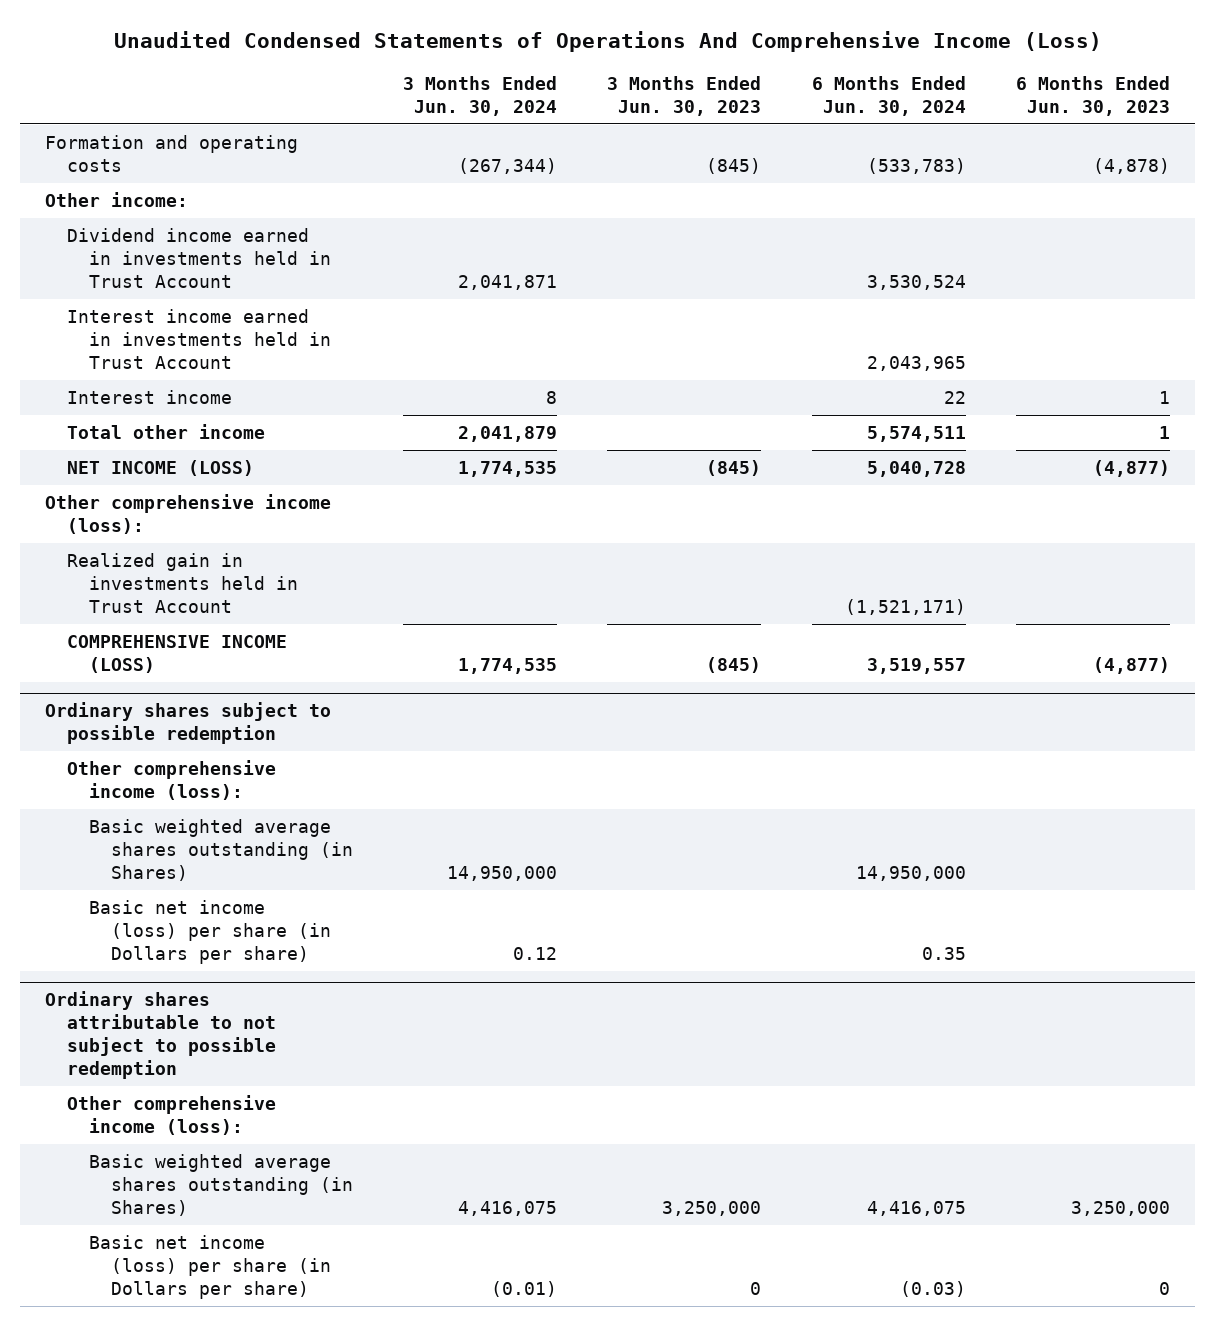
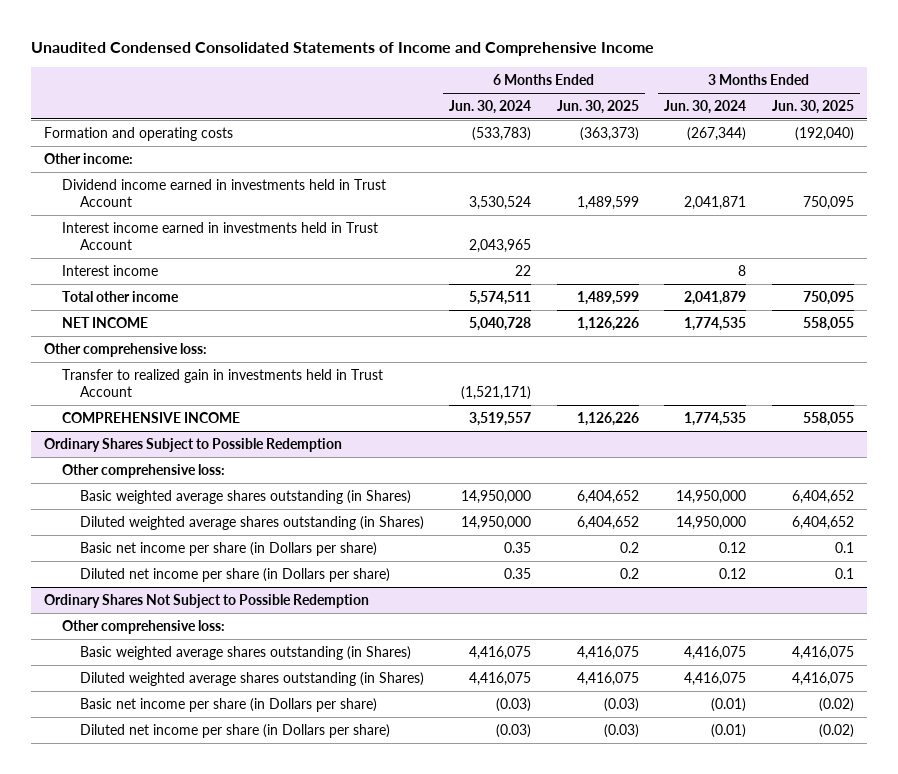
- Unaudited Condensed Statements of Operations And Comprehensive Income (Loss)
+ Unaudited Condensed Consolidated Statements of Income and Comprehensive Income
- | 3 Months Ended Jun. 30, 2024 | 3 Months Ended Jun. 30, 2023 | 6 Months Ended Jun. 30, 2024 | 6 Months Ended Jun. 30, 2023
+ | 6 Months Ended Jun. 30, 2024 | 6 Months Ended Jun. 30, 2025 | 3 Months Ended Jun. 30, 2024 | 3 Months Ended Jun. 30, 2025
- NET INCOME (LOSS) | 1,774,535 | (845) | 5,040,728 | (4,877)
- Other comprehensive income (loss):
- Realized gain in investments held in Trust Account | | | (1,521,171) |
- COMPREHENSIVE INCOME (LOSS) | 1,774,535 | (845) | 3,519,557 | (4,877)
- Ordinary shares subject to possible redemption
- Other comprehensive income (loss):
+ NET INCOME | 5,040,728 | 1,126,226 | 1,774,535 | 558,055
+ Other comprehensive loss:
+ Transfer to realized gain in investments held in Trust Account | (1,521,171) | | |
+ COMPREHENSIVE INCOME | 3,519,557 | 1,126,226 | 1,774,535 | 558,055
+ Ordinary Shares Subject to Possible Redemption
+ Other comprehensive loss:
- Basic net income (loss) per share (in Dollars per share) | 0.12 | | 0.35 |
- Ordinary shares attributable to not subject to possible redemption
- Other comprehensive income (loss):
+ Diluted weighted average shares outstanding (in Shares) | 14,950,000 | 6,404,652 | 14,950,000 | 6,404,652
+ Basic net income per share (in Dollars per share) | 0.35 | 0.2 | 0.12 | 0.1
+ Diluted net income per share (in Dollars per share) | 0.35 | 0.2 | 0.12 | 0.1
+ Ordinary Shares Not Subject to Possible Redemption
+ Other comprehensive loss:
- Basic net income (loss) per share (in Dollars per share) | (0.01) | 0 | (0.03) | 0
+ Diluted weighted average shares outstanding (in Shares) | 4,416,075 | 4,416,075 | 4,416,075 | 4,416,075
+ Basic net income per share (in Dollars per share) | (0.03) | (0.03) | (0.01) | (0.02)
+ Diluted net income per share (in Dollars per share) | (0.03) | (0.03) | (0.01) | (0.02)

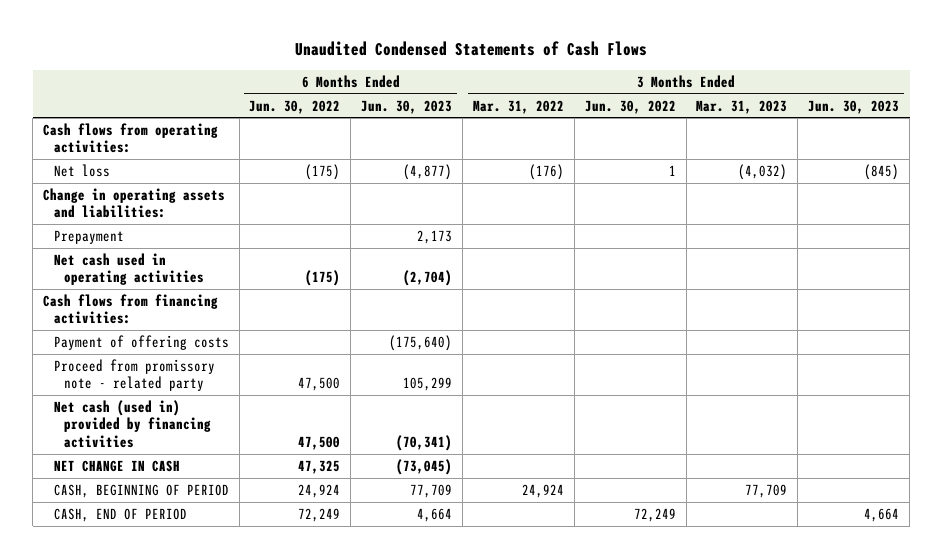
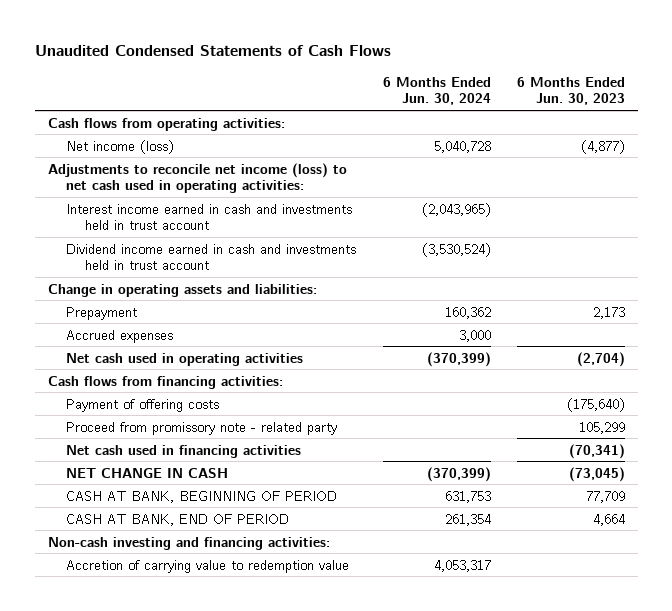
- | 6 Months Ended Jun. 30, 2022 | 6 Months Ended Jun. 30, 2023 | 3 Months Ended Mar. 31, 2022 | 3 Months Ended Jun. 30, 2022 | 3 Months Ended Mar. 31, 2023 | 3 Months Ended Jun. 30, 2023
+ | 6 Months Ended Jun. 30, 2024 | 6 Months Ended Jun. 30, 2023
- Net loss | (175) | (4,877) | (176) | 1 | (4,032) | (845)
+ Net income (loss) | 5,040,728 | (4,877)
+ Adjustments to reconcile net income (loss) to net cash used in operating activities:
+ Interest income earned in cash and investments held in trust account | (2,043,965) |
+ Dividend income earned in cash and investments held in trust account | (3,530,524) |
+ Accrued expenses | 3,000 |
- Net cash (used in) provided by financing activities | 47,500 | (70,341) | | | |
+ Net cash used in financing activities | | (70,341)
- CASH, BEGINNING OF PERIOD | 24,924 | 77,709 | 24,924 | | 77,709 |
- CASH, END OF PERIOD | 72,249 | 4,664 | | 72,249 | | 4,664
+ CASH AT BANK, BEGINNING OF PERIOD | 631,753 | 77,709
+ CASH AT BANK, END OF PERIOD | 261,354 | 4,664
+ Non-cash investing and financing activities:
+ Accretion of carrying value to redemption value | 4,053,317 |

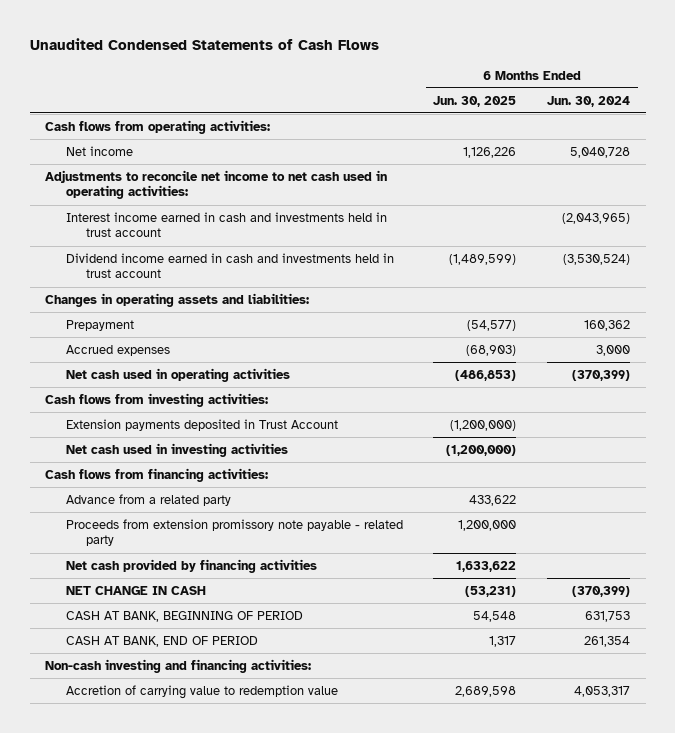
- | 6 Months Ended Jun. 30, 2024 | 6 Months Ended Jun. 30, 2023
+ | 6 Months Ended Jun. 30, 2025 | 6 Months Ended Jun. 30, 2024
- Net income (loss) | 5,040,728 | (4,877)
- Adjustments to reconcile net income (loss) to net cash used in operating activities:
+ Net income | 1,126,226 | 5,040,728
+ Adjustments to reconcile net income to net cash used in operating activities:
- Change in operating assets and liabilities:
+ Changes in operating assets and liabilities:
+ Cash flows from investing activities:
+ Extension payments deposited in Trust Account | (1,200,000) |
+ Net cash used in investing activities | (1,200,000) |
- Payment of offering costs | | (175,640)
- Proceed from promissory note - related party | | 105,299
- Net cash used in financing activities | | (70,341)
+ Advance from a related party | 433,622 |
+ Proceeds from extension promissory note payable - related party | 1,200,000 |
+ Net cash provided by financing activities | 1,633,622 |

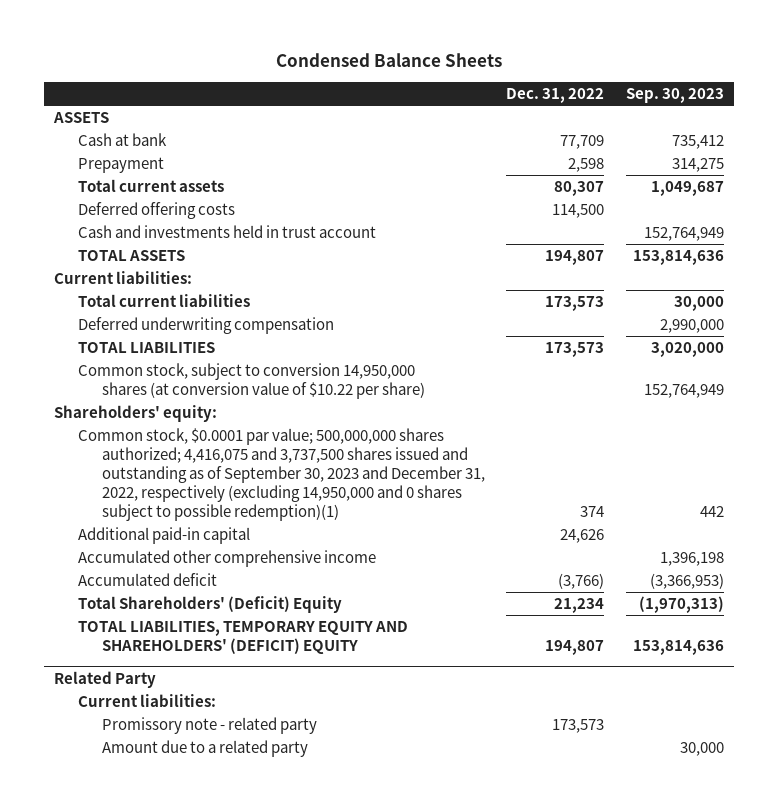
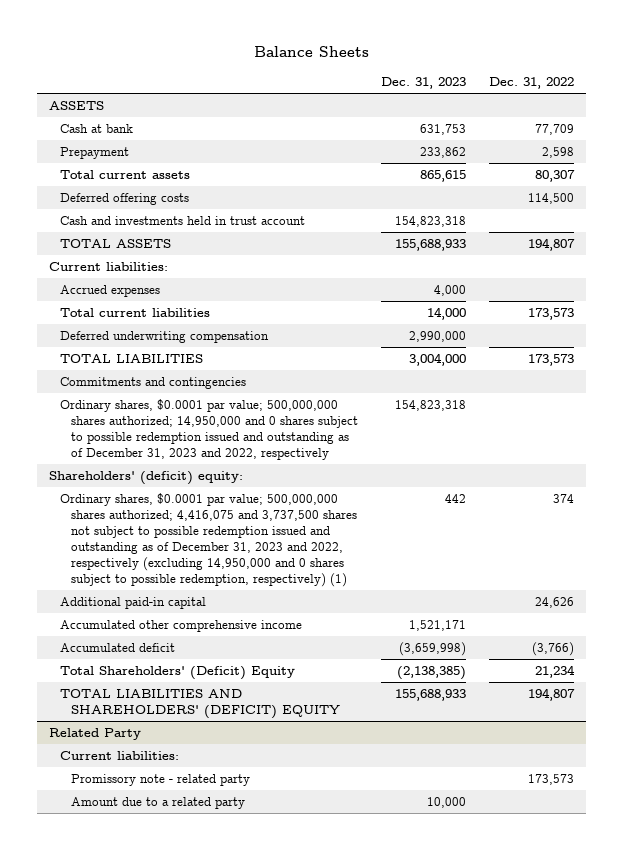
- Condensed Balance Sheets
+ Balance Sheets
- | Dec. 31, 2022 | Sep. 30, 2023
+ | Dec. 31, 2023 | Dec. 31, 2022
+ Accrued expenses | 4,000 |
- Common stock, subject to conversion 14,950,000 shares (at conversion value of $10.22 per share) | | 152,764,949
- Shareholders' equity:
- Common stock, $0.0001 par value; 500,000,000 shares authorized; 4,416,075 and 3,737,500 shares issued and outstanding as of September 30, 2023 and December 31, 2022, respectively (excluding 14,950,000 and 0 shares subject to possible redemption)(1) | 374 | 442
+ Commitments and contingencies
+ Ordinary shares, $0.0001 par value; 500,000,000 shares authorized; 14,950,000 and 0 shares subject to possible redemption issued and outstanding as of December 31, 2023 and 2022, respectively | 154,823,318 |
+ Shareholders' (deficit) equity:
+ Ordinary shares, $0.0001 par value; 500,000,000 shares authorized; 4,416,075 and 3,737,500 shares not subject to possible redemption issued and outstanding as of December 31, 2023 and 2022, respectively (excluding 14,950,000 and 0 shares subject to possible redemption, respectively) (1) | 442 | 374
- TOTAL LIABILITIES, TEMPORARY EQUITY AND SHAREHOLDERS' (DEFICIT) EQUITY | 194,807 | 153,814,636
+ TOTAL LIABILITIES AND SHAREHOLDERS' (DEFICIT) EQUITY | 155,688,933 | 194,807

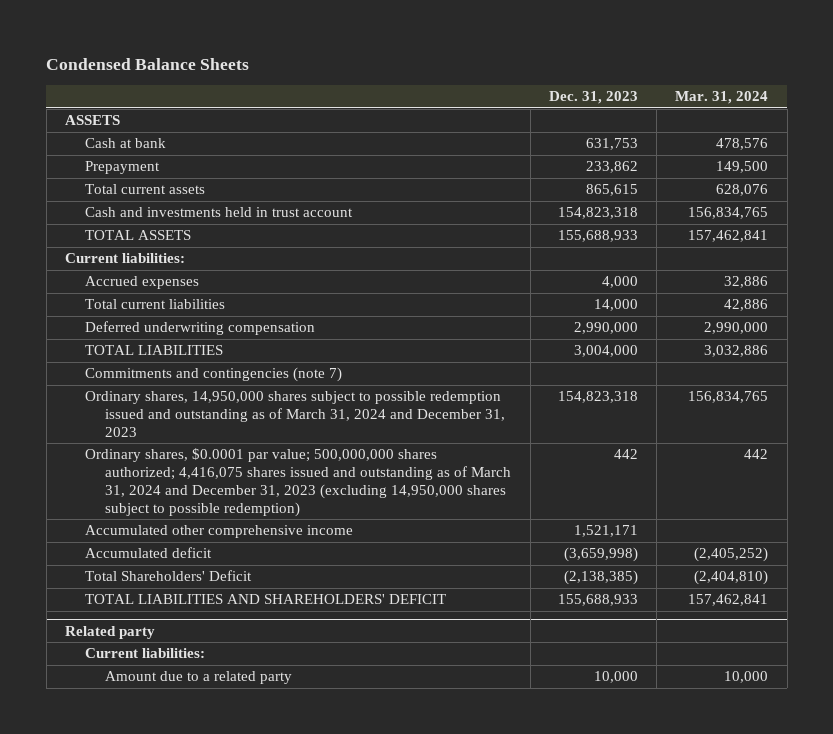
- Balance Sheets
+ Condensed Balance Sheets
- | Dec. 31, 2023 | Dec. 31, 2022
+ | Dec. 31, 2023 | Mar. 31, 2024
- Deferred offering costs | | 114,500
- Commitments and contingencies
- Ordinary shares, $0.0001 par value; 500,000,000 shares authorized; 14,950,000 and 0 shares subject to possible redemption issued and outstanding as of December 31, 2023 and 2022, respectively | 154,823,318 |
- Shareholders' (deficit) equity:
- Ordinary shares, $0.0001 par value; 500,000,000 shares authorized; 4,416,075 and 3,737,500 shares not subject to possible redemption issued and outstanding as of December 31, 2023 and 2022, respectively (excluding 14,950,000 and 0 shares subject to possible redemption, respectively) (1) | 442 | 374
- Additional paid-in capital | | 24,626
+ Commitments and contingencies (note 7)
+ Ordinary shares, 14,950,000 shares subject to possible redemption issued and outstanding as of March 31, 2024 and December 31, 2023 | 154,823,318 | 156,834,765
+ Ordinary shares, $0.0001 par value; 500,000,000 shares authorized; 4,416,075 shares issued and outstanding as of March 31, 2024 and December 31, 2023 (excluding 14,950,000 shares subject to possible redemption) | 442 | 442
- Total Shareholders' (Deficit) Equity | (2,138,385) | 21,234
- TOTAL LIABILITIES AND SHAREHOLDERS' (DEFICIT) EQUITY | 155,688,933 | 194,807
- Related Party
+ Total Shareholders' Deficit | (2,138,385) | (2,404,810)
+ TOTAL LIABILITIES AND SHAREHOLDERS' DEFICIT | 155,688,933 | 157,462,841
+ Related party
- Promissory note - related party | | 173,573

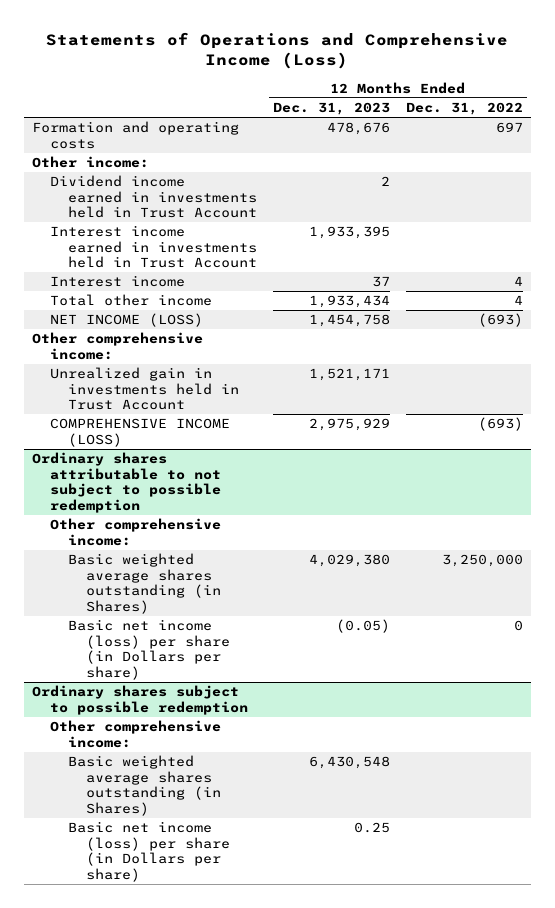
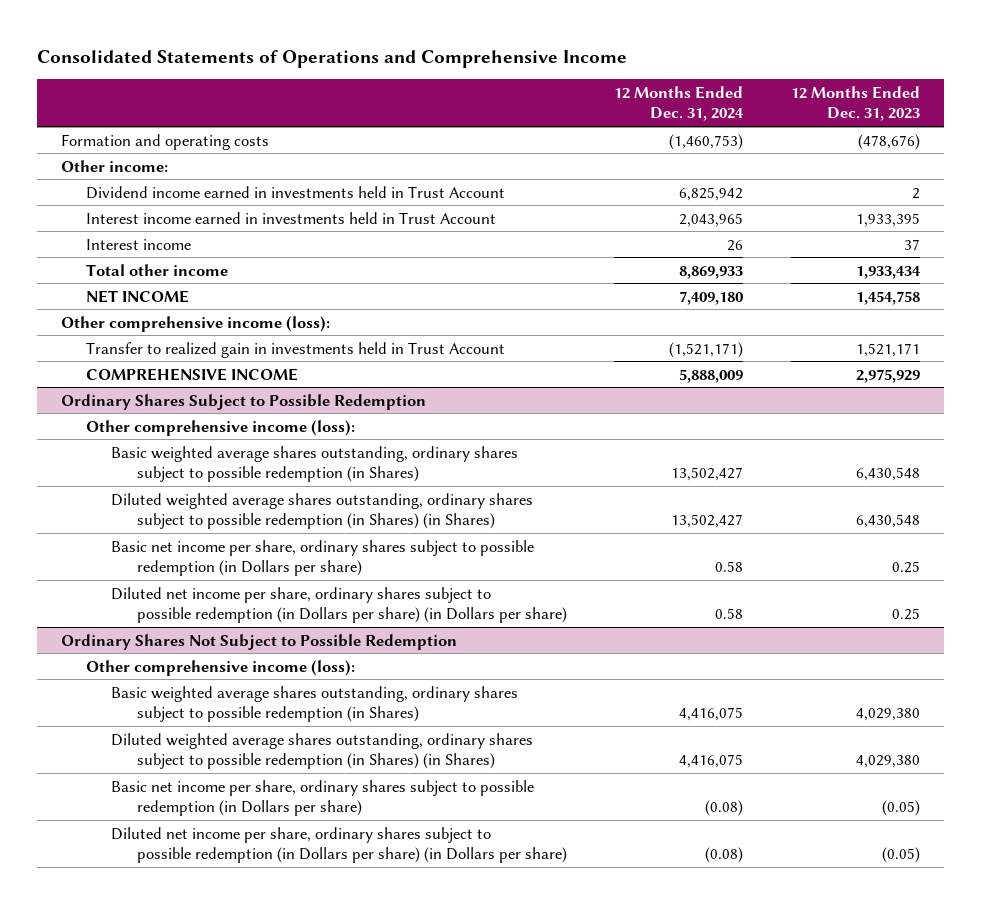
- Statements of Operations and Comprehensive Income (Loss)
+ Consolidated Statements of Operations and Comprehensive Income
- | 12 Months Ended Dec. 31, 2023 | 12 Months Ended Dec. 31, 2022
+ | 12 Months Ended Dec. 31, 2024 | 12 Months Ended Dec. 31, 2023
- Formation and operating costs | 478,676 | 697
+ Formation and operating costs | (1,460,753) | (478,676)
- NET INCOME (LOSS) | 1,454,758 | (693)
- Other comprehensive income:
- Unrealized gain in investments held in Trust Account | 1,521,171 |
- COMPREHENSIVE INCOME (LOSS) | 2,975,929 | (693)
- Ordinary shares attributable to not subject to possible redemption
- Other comprehensive income:
- Basic weighted average shares outstanding (in Shares) | 4,029,380 | 3,250,000
- Basic net income (loss) per share (in Dollars per share) | (0.05) | 0
- Ordinary shares subject to possible redemption
- Other comprehensive income:
- Basic weighted average shares outstanding (in Shares) | 6,430,548 |
- Basic net income (loss) per share (in Dollars per share) | 0.25 |
+ NET INCOME | 7,409,180 | 1,454,758
+ Other comprehensive income (loss):
+ Transfer to realized gain in investments held in Trust Account | (1,521,171) | 1,521,171
+ COMPREHENSIVE INCOME | 5,888,009 | 2,975,929
+ Ordinary Shares Subject to Possible Redemption
+ Other comprehensive income (loss):
+ Basic weighted average shares outstanding, ordinary shares subject to possible redemption (in Shares) | 13,502,427 | 6,430,548
+ Diluted weighted average shares outstanding, ordinary shares subject to possible redemption (in Shares) (in Shares) | 13,502,427 | 6,430,548
+ Basic net income per share, ordinary shares subject to possible redemption (in Dollars per share) | 0.58 | 0.25
+ Diluted net income per share, ordinary shares subject to possible redemption (in Dollars per share) (in Dollars per share) | 0.58 | 0.25
+ Ordinary Shares Not Subject to Possible Redemption
+ Other comprehensive income (loss):
+ Basic weighted average shares outstanding, ordinary shares subject to possible redemption (in Shares) | 4,416,075 | 4,029,380
+ Diluted weighted average shares outstanding, ordinary shares subject to possible redemption (in Shares) (in Shares) | 4,416,075 | 4,029,380
+ Basic net income per share, ordinary shares subject to possible redemption (in Dollars per share) | (0.08) | (0.05)
+ Diluted net income per share, ordinary shares subject to possible redemption (in Dollars per share) (in Dollars per share) | (0.08) | (0.05)

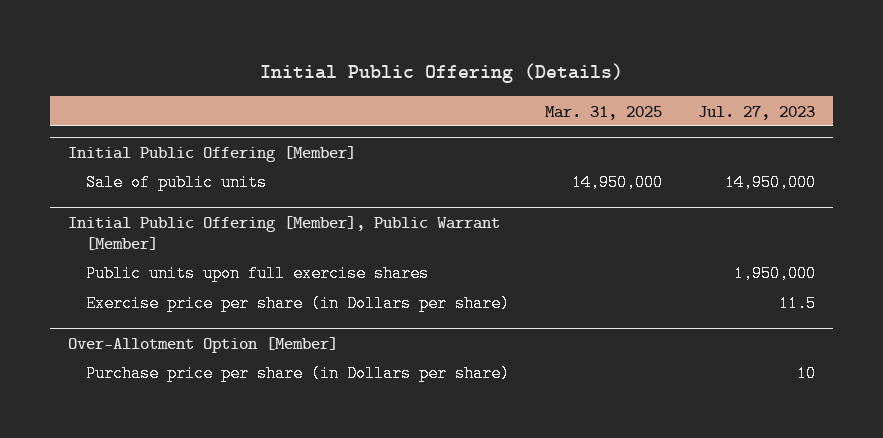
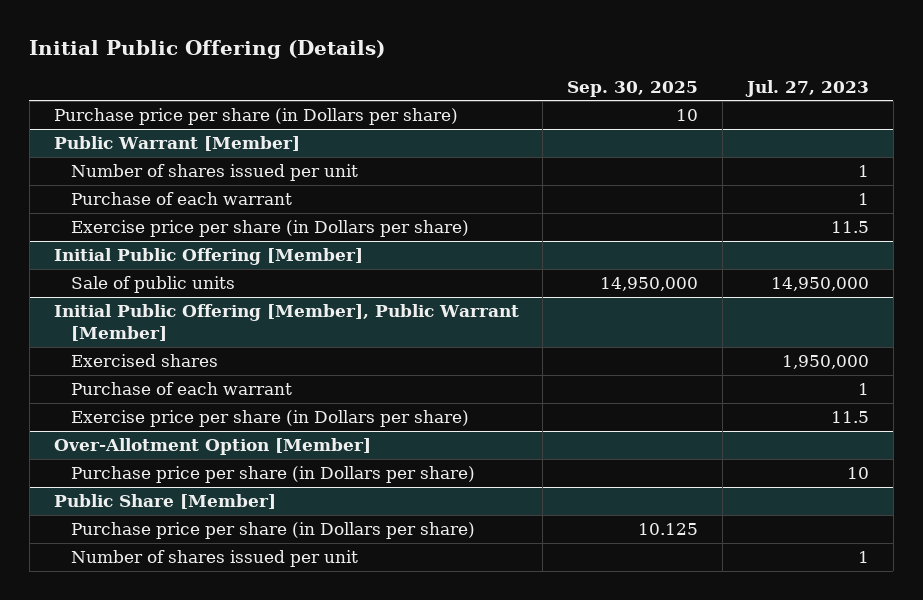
- | Mar. 31, 2025 | Jul. 27, 2023
+ | Sep. 30, 2025 | Jul. 27, 2023
+ Purchase price per share (in Dollars per share) | 10 |
+ Public Warrant [Member]
+ Number of shares issued per unit | | 1
+ Purchase of each warrant | | 1
+ Exercise price per share (in Dollars per share) | | 11.5
@ Initial Public Offering [Member], Public Warrant [Member]
- Public units upon full exercise shares | | 1,950,000
+ Exercised shares | | 1,950,000
+ Purchase of each warrant | | 1
+ Public Share [Member]
+ Purchase price per share (in Dollars per share) | 10.125 |
+ Number of shares issued per unit | | 1

